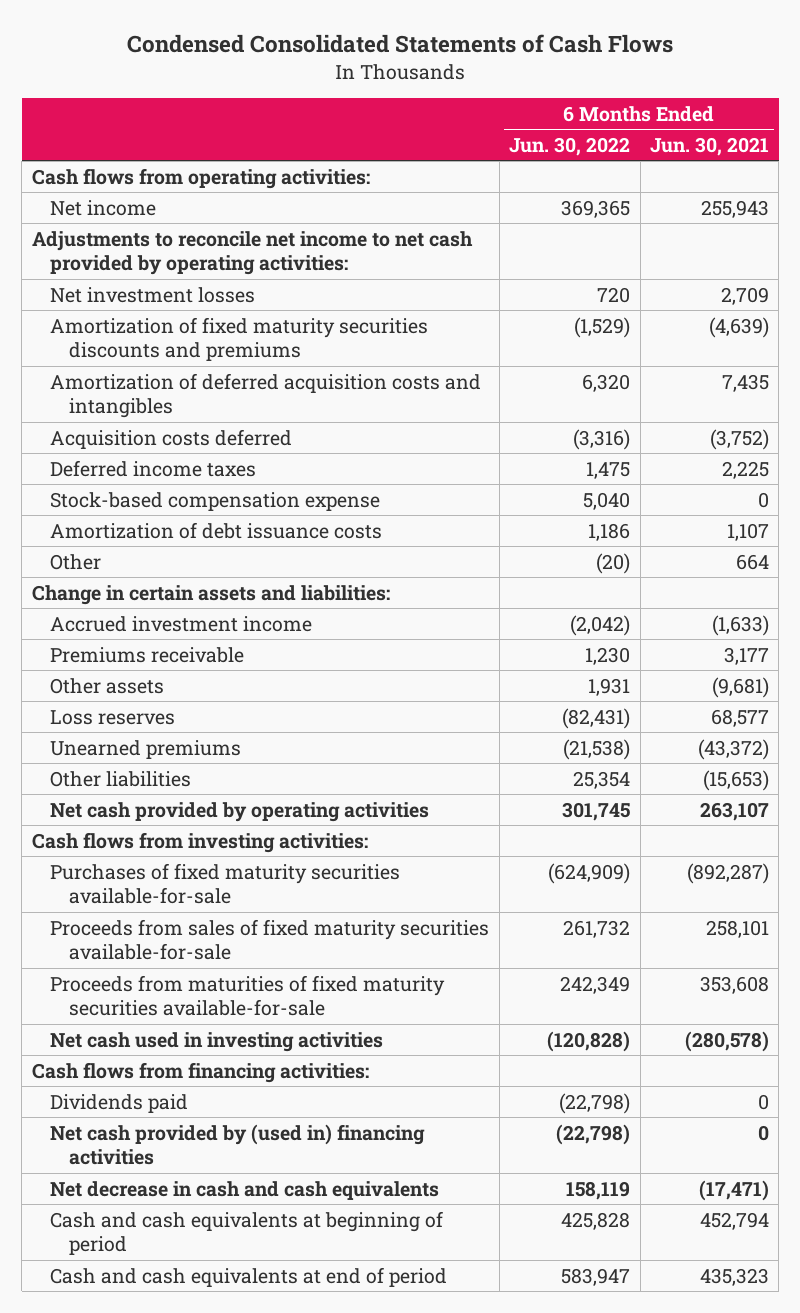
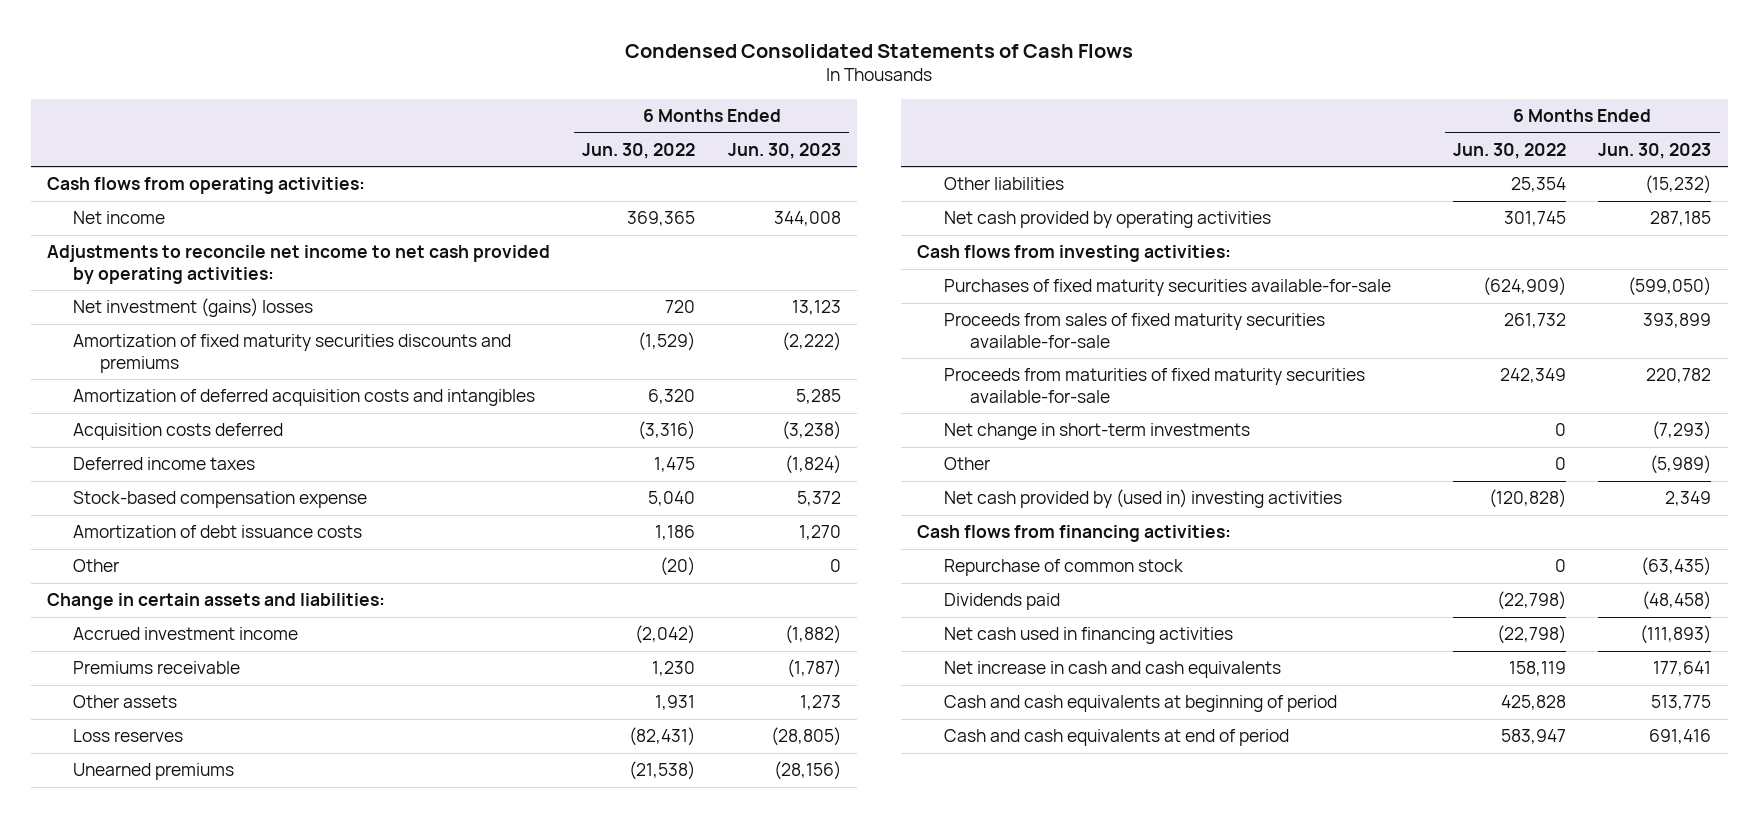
- | 6 Months Ended Jun. 30, 2022 | 6 Months Ended Jun. 30, 2021
+ | 6 Months Ended Jun. 30, 2022 | 6 Months Ended Jun. 30, 2023
- Net investment losses | 720 | 2,709
+ Net investment (gains) losses | 720 | 13,123
- Net cash used in investing activities | (120,828) | (280,578)
+ Net change in short-term investments | 0 | (7,293)
+ Other | 0 | (5,989)
+ Net cash provided by (used in) investing activities | (120,828) | 2,349
+ Repurchase of common stock | 0 | (63,435)
- Net cash provided by (used in) financing activities | (22,798) | 0
- Net decrease in cash and cash equivalents | 158,119 | (17,471)
+ Net cash used in financing activities | (22,798) | (111,893)
+ Net increase in cash and cash equivalents | 158,119 | 177,641

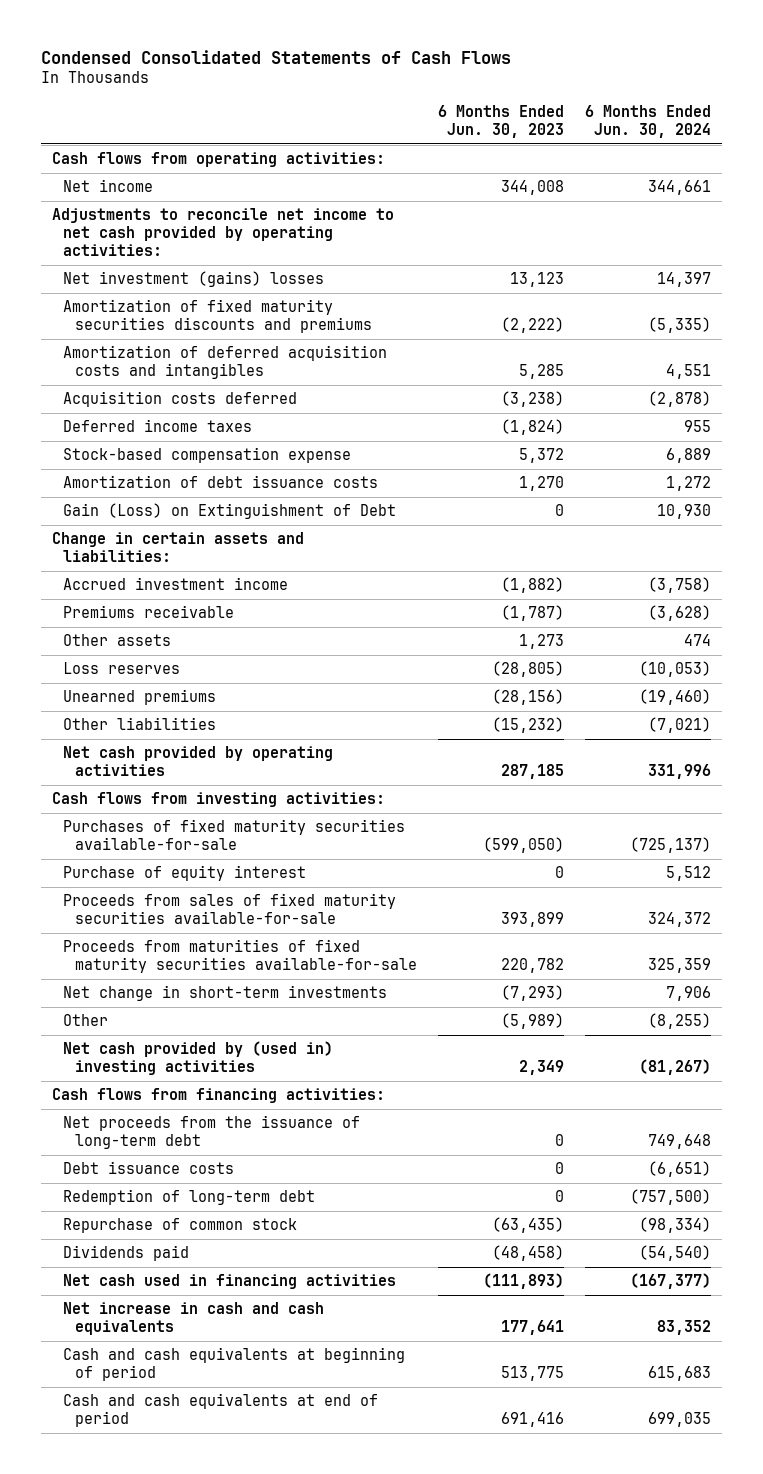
- | 6 Months Ended Jun. 30, 2022 | 6 Months Ended Jun. 30, 2023
+ | 6 Months Ended Jun. 30, 2023 | 6 Months Ended Jun. 30, 2024
- Other | (20) | 0
+ Gain (Loss) on Extinguishment of Debt | 0 | 10,930
+ Purchase of equity interest | 0 | 5,512
+ Net proceeds from the issuance of long-term debt | 0 | 749,648
+ Debt issuance costs | 0 | (6,651)
+ Redemption of long-term debt | 0 | (757,500)

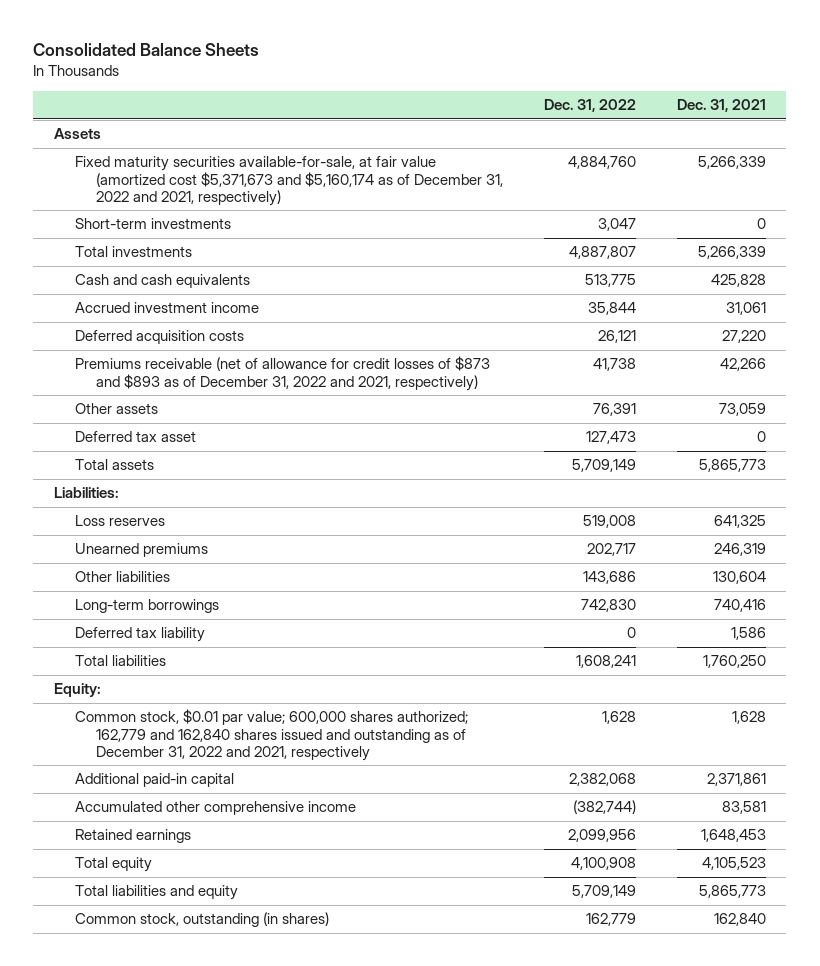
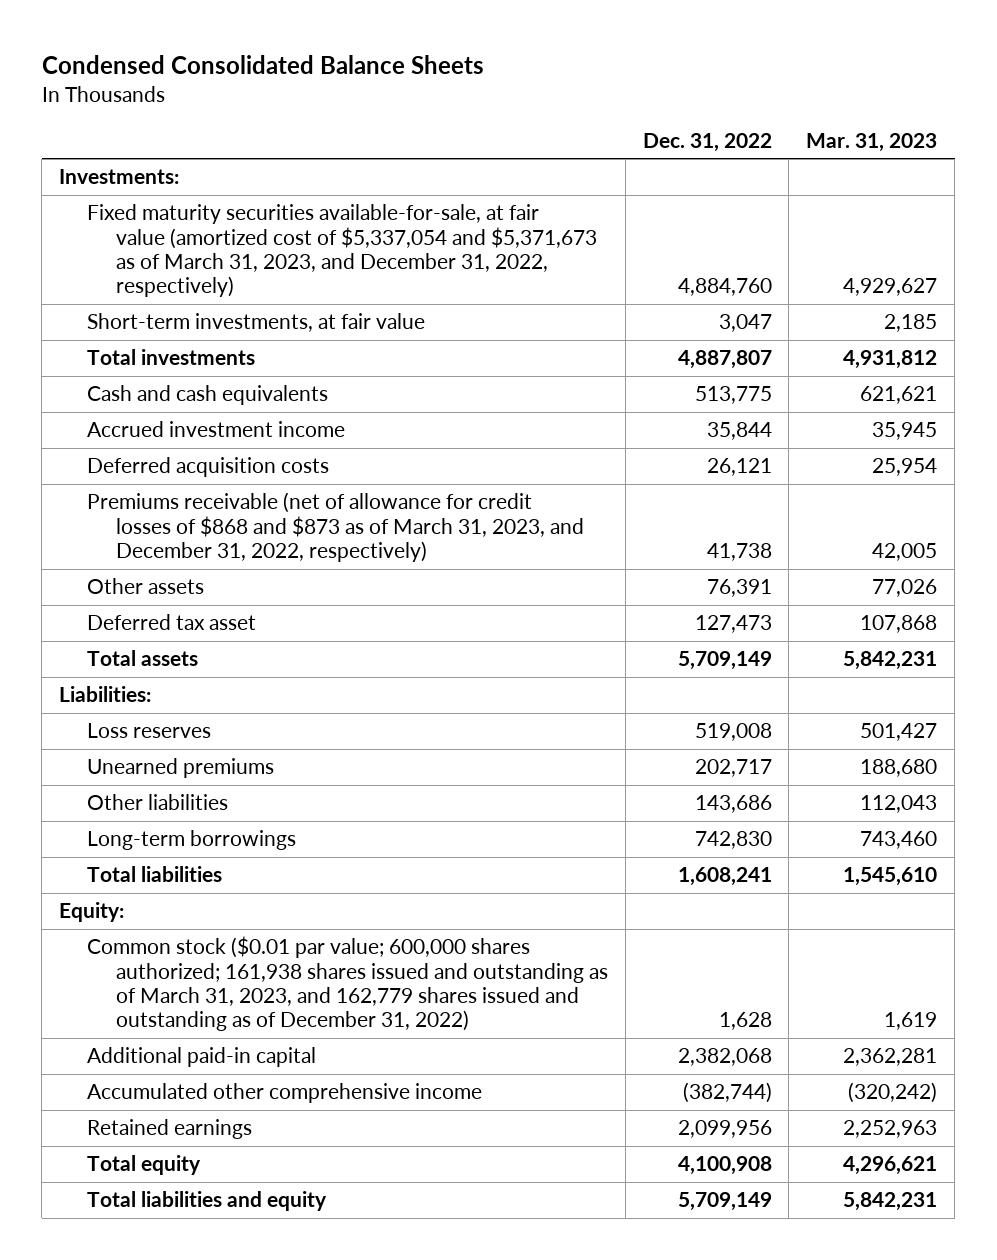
- Consolidated Balance Sheets
+ Condensed Consolidated Balance Sheets
- | Dec. 31, 2022 | Dec. 31, 2021
+ | Dec. 31, 2022 | Mar. 31, 2023
- Assets
- Fixed maturity securities available-for-sale, at fair value (amortized cost $5,371,673 and $5,160,174 as of December 31, 2022 and 2021, respectively) | 4,884,760 | 5,266,339
- Short-term investments | 3,047 | 0
+ Investments:
+ Fixed maturity securities available-for-sale, at fair value (amortized cost of $5,337,054 and $5,371,673 as of March 31, 2023, and December 31, 2022, respectively) | 4,884,760 | 4,929,627
+ Short-term investments, at fair value | 3,047 | 2,185
- Premiums receivable (net of allowance for credit losses of $873 and $893 as of December 31, 2022 and 2021, respectively) | 41,738 | 42,266
+ Premiums receivable (net of allowance for credit losses of $868 and $873 as of March 31, 2023, and December 31, 2022, respectively) | 41,738 | 42,005
- Deferred tax liability | 0 | 1,586
- Common stock, $0.01 par value; 600,000 shares authorized; 162,779 and 162,840 shares issued and outstanding as of December 31, 2022 and 2021, respectively | 1,628 | 1,628
+ Common stock ($0.01 par value; 600,000 shares authorized; 161,938 shares issued and outstanding as of March 31, 2023, and 162,779 shares issued and outstanding as of December 31, 2022) | 1,628 | 1,619
- Common stock, outstanding (in shares) | 162,779 | 162,840

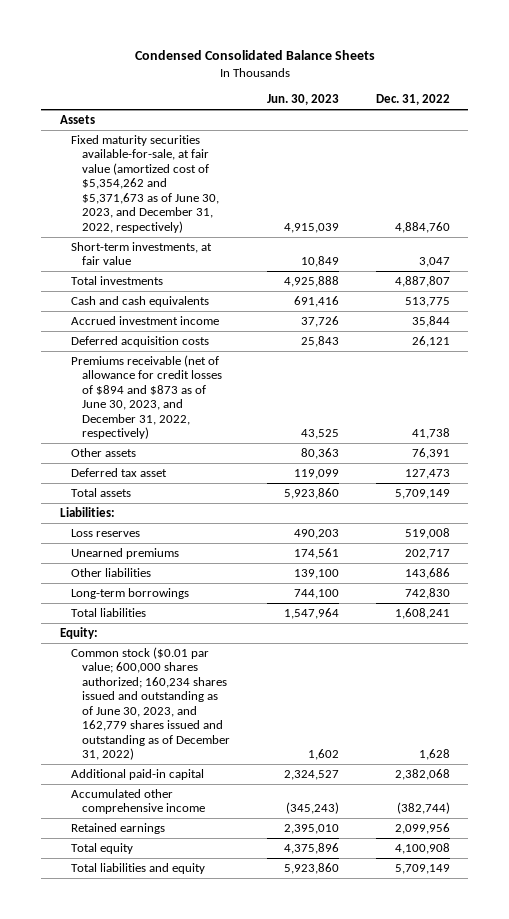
- | Dec. 31, 2022 | Mar. 31, 2023
+ | Jun. 30, 2023 | Dec. 31, 2022
- Investments:
- Fixed maturity securities available-for-sale, at fair value (amortized cost of $5,337,054 and $5,371,673 as of March 31, 2023, and December 31, 2022, respectively) | 4,884,760 | 4,929,627
+ Assets
+ Fixed maturity securities available-for-sale, at fair value (amortized cost of $5,354,262 and $5,371,673 as of June 30, 2023, and December 31, 2022, respectively) | 4,915,039 | 4,884,760
- Premiums receivable (net of allowance for credit losses of $868 and $873 as of March 31, 2023, and December 31, 2022, respectively) | 41,738 | 42,005
+ Premiums receivable (net of allowance for credit losses of $894 and $873 as of June 30, 2023, and December 31, 2022, respectively) | 43,525 | 41,738
- Common stock ($0.01 par value; 600,000 shares authorized; 161,938 shares issued and outstanding as of March 31, 2023, and 162,779 shares issued and outstanding as of December 31, 2022) | 1,628 | 1,619
+ Common stock ($0.01 par value; 600,000 shares authorized; 160,234 shares issued and outstanding as of June 30, 2023, and 162,779 shares issued and outstanding as of December 31, 2022) | 1,602 | 1,628

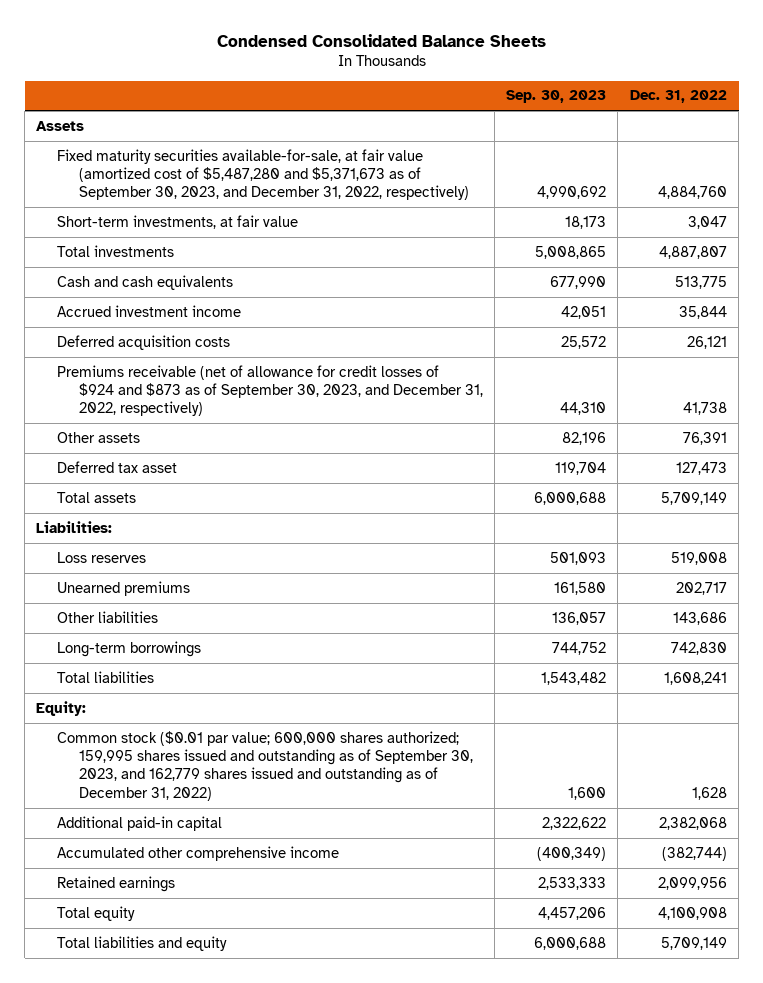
- | Jun. 30, 2023 | Dec. 31, 2022
+ | Sep. 30, 2023 | Dec. 31, 2022
- Fixed maturity securities available-for-sale, at fair value (amortized cost of $5,354,262 and $5,371,673 as of June 30, 2023, and December 31, 2022, respectively) | 4,915,039 | 4,884,760
+ Fixed maturity securities available-for-sale, at fair value (amortized cost of $5,487,280 and $5,371,673 as of September 30, 2023, and December 31, 2022, respectively) | 4,990,692 | 4,884,760
- Premiums receivable (net of allowance for credit losses of $894 and $873 as of June 30, 2023, and December 31, 2022, respectively) | 43,525 | 41,738
+ Premiums receivable (net of allowance for credit losses of $924 and $873 as of September 30, 2023, and December 31, 2022, respectively) | 44,310 | 41,738
- Common stock ($0.01 par value; 600,000 shares authorized; 160,234 shares issued and outstanding as of June 30, 2023, and 162,779 shares issued and outstanding as of December 31, 2022) | 1,602 | 1,628
+ Common stock ($0.01 par value; 600,000 shares authorized; 159,995 shares issued and outstanding as of September 30, 2023, and 162,779 shares issued and outstanding as of December 31, 2022) | 1,600 | 1,628

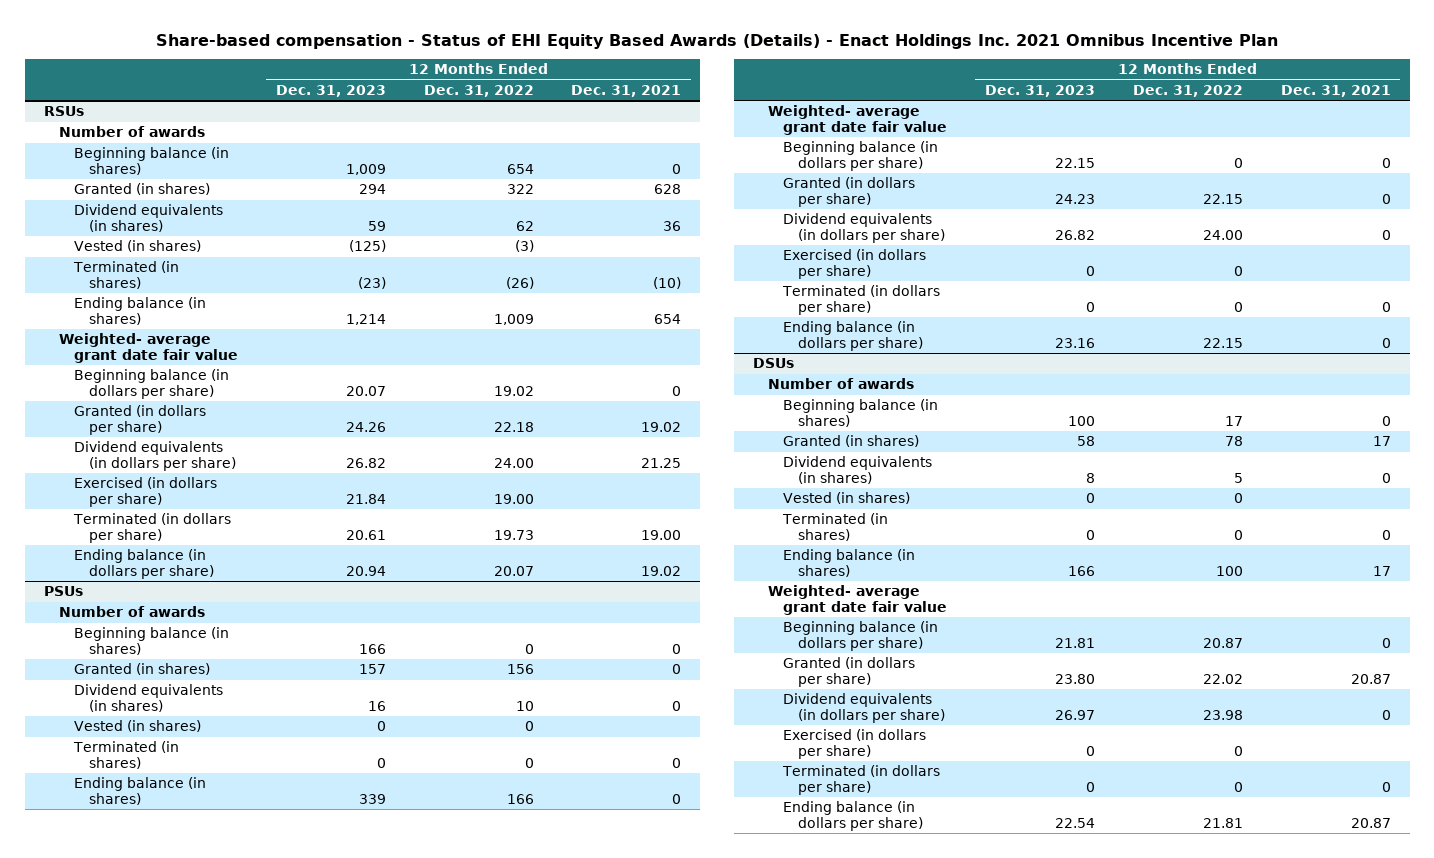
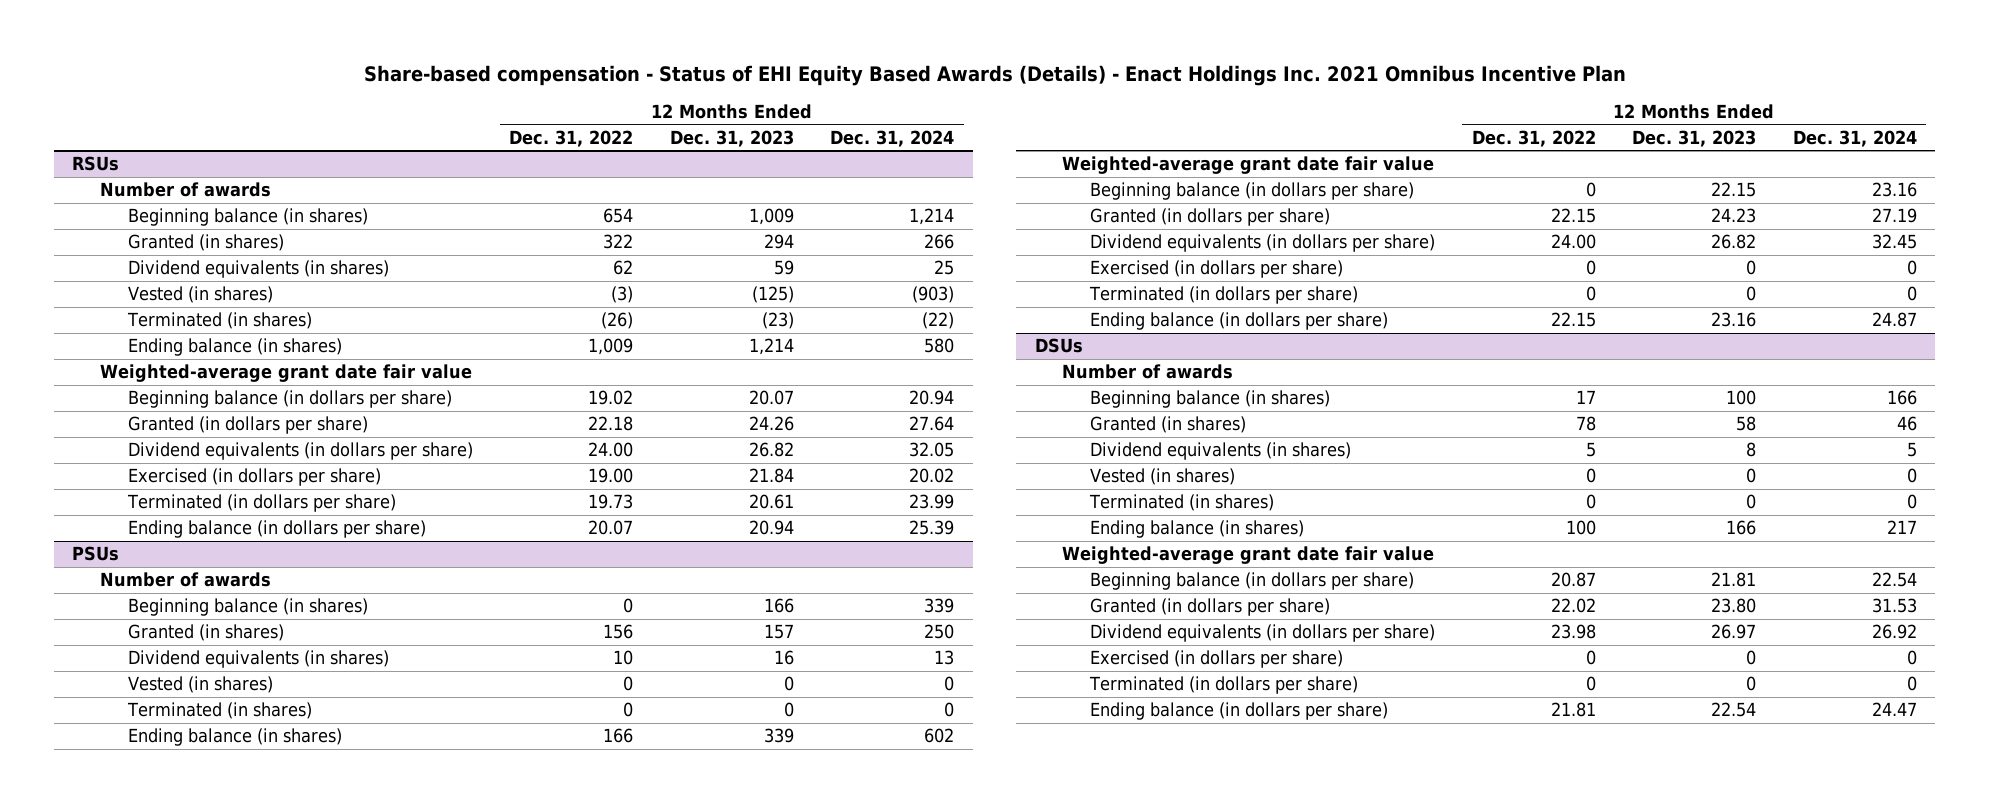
- | 12 Months Ended Dec. 31, 2023 | 12 Months Ended Dec. 31, 2022 | 12 Months Ended Dec. 31, 2021
+ | 12 Months Ended Dec. 31, 2022 | 12 Months Ended Dec. 31, 2023 | 12 Months Ended Dec. 31, 2024
@ RSUs
- Weighted- average grant date fair value
+ Weighted-average grant date fair value
@ PSUs
- Weighted- average grant date fair value
+ Weighted-average grant date fair value
@ DSUs
- Weighted- average grant date fair value
+ Weighted-average grant date fair value

